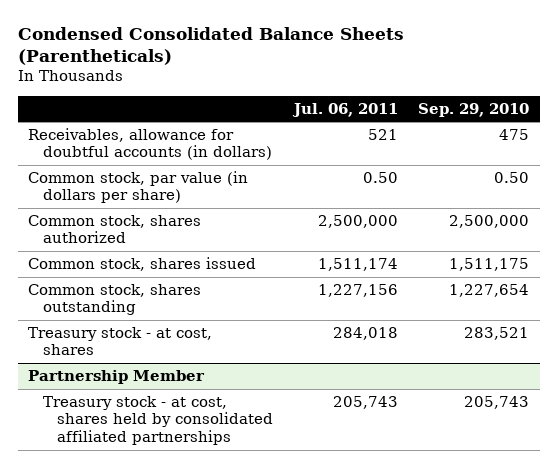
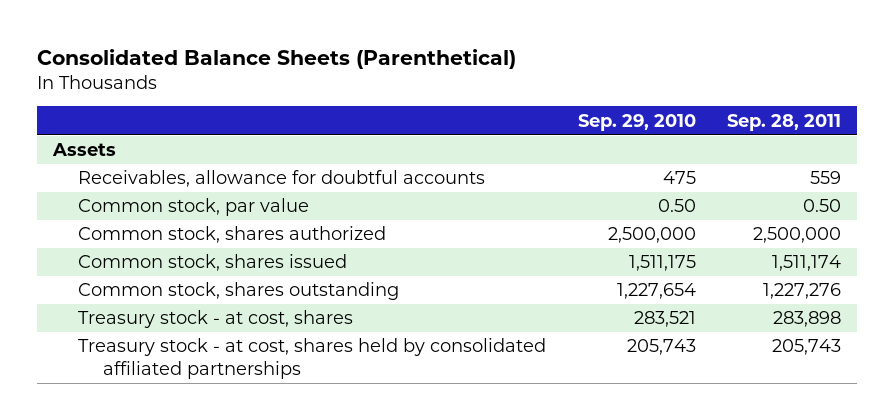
- Condensed Consolidated Balance Sheets (Parentheticals)
+ Consolidated Balance Sheets (Parenthetical)
- | Jul. 06, 2011 | Sep. 29, 2010
+ | Sep. 29, 2010 | Sep. 28, 2011
- Receivables, allowance for doubtful accounts (in dollars) | 521 | 475
- Common stock, par value (in dollars per share) | 0.50 | 0.50
+ Assets
+ Receivables, allowance for doubtful accounts | 475 | 559
+ Common stock, par value | 0.50 | 0.50
- Partnership Member

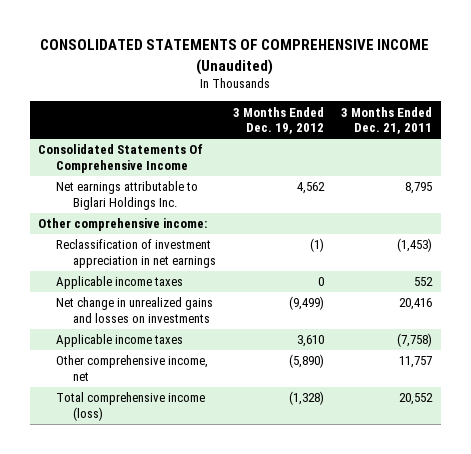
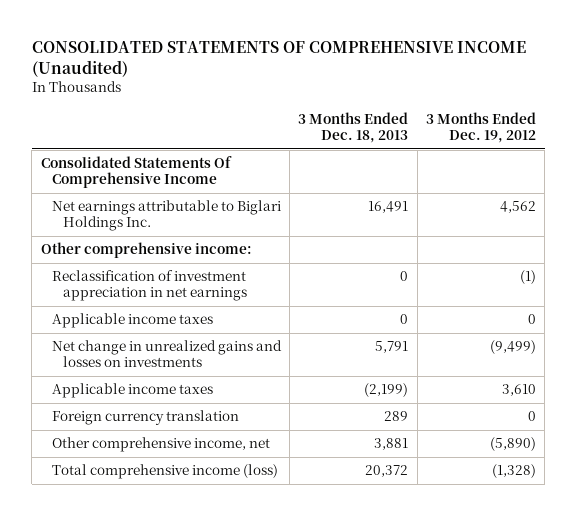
- | 3 Months Ended Dec. 19, 2012 | 3 Months Ended Dec. 21, 2011
+ | 3 Months Ended Dec. 18, 2013 | 3 Months Ended Dec. 19, 2012
+ Foreign currency translation | 289 | 0

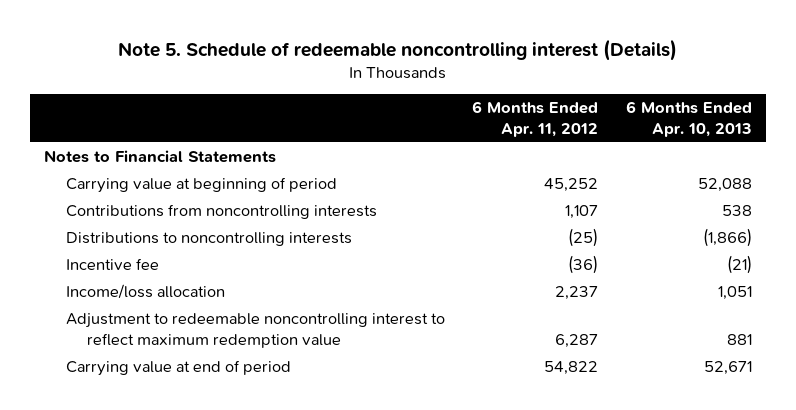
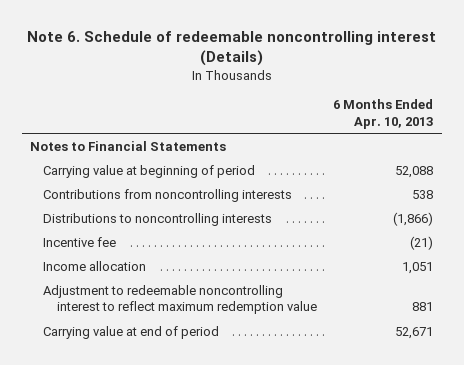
- Note 5. Schedule of redeemable noncontrolling interest (Details)
+ Note 6. Schedule of redeemable noncontrolling interest (Details)
- | 6 Months Ended Apr. 11, 2012 | 6 Months Ended Apr. 10, 2013
+ | 6 Months Ended Apr. 10, 2013
- Income/loss allocation | 2,237 | 1,051
+ Income allocation | 1,051

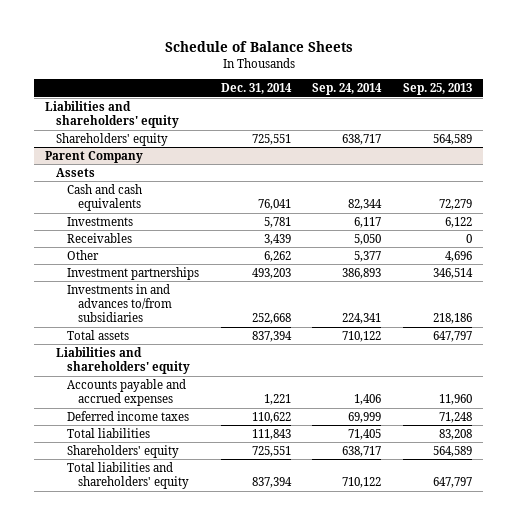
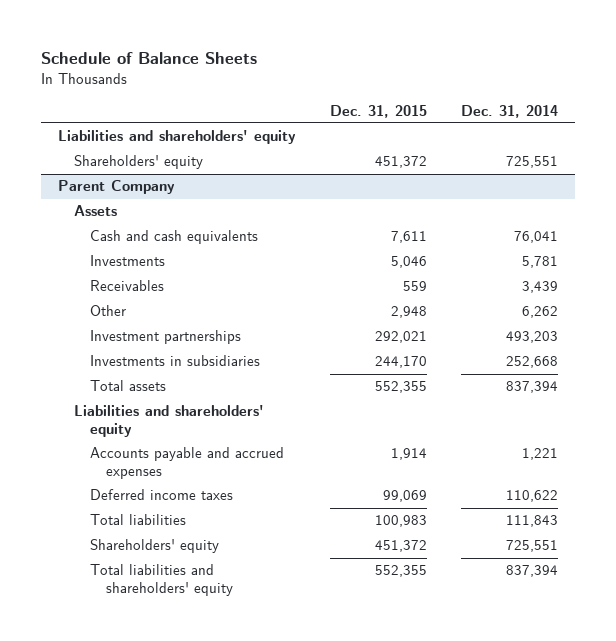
- | Dec. 31, 2014 | Sep. 24, 2014 | Sep. 25, 2013
+ | Dec. 31, 2015 | Dec. 31, 2014
@ Parent Company
- Investments in and advances to/from subsidiaries | 252,668 | 224,341 | 218,186
+ Investments in subsidiaries | 244,170 | 252,668

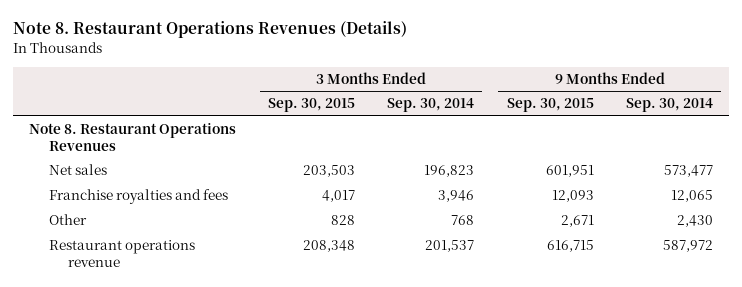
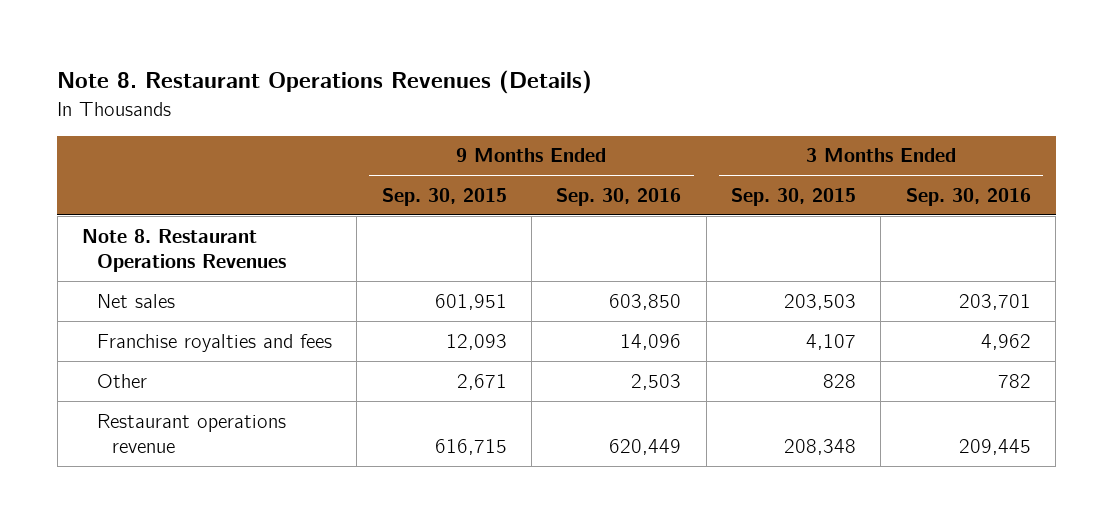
- | 3 Months Ended Sep. 30, 2015 | 3 Months Ended Sep. 30, 2014 | 9 Months Ended Sep. 30, 2015 | 9 Months Ended Sep. 30, 2014
+ | 9 Months Ended Sep. 30, 2015 | 9 Months Ended Sep. 30, 2016 | 3 Months Ended Sep. 30, 2015 | 3 Months Ended Sep. 30, 2016
- Franchise royalties and fees | 4,017 | 3,946 | 12,093 | 12,065
+ Franchise royalties and fees | 12,093 | 14,096 | 4,107 | 4,962

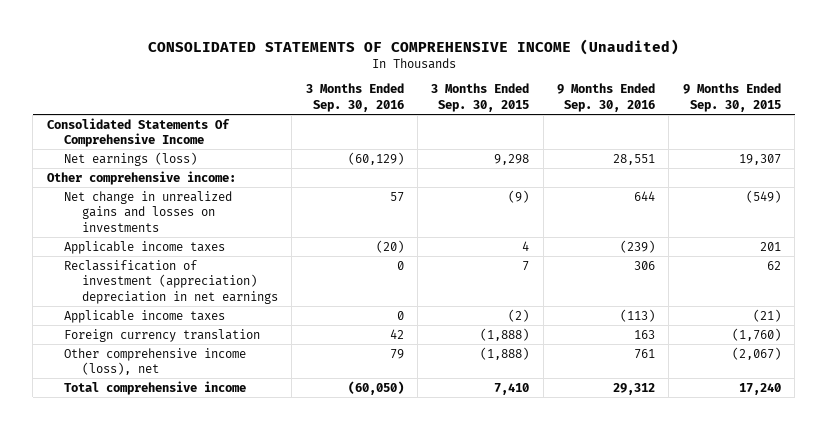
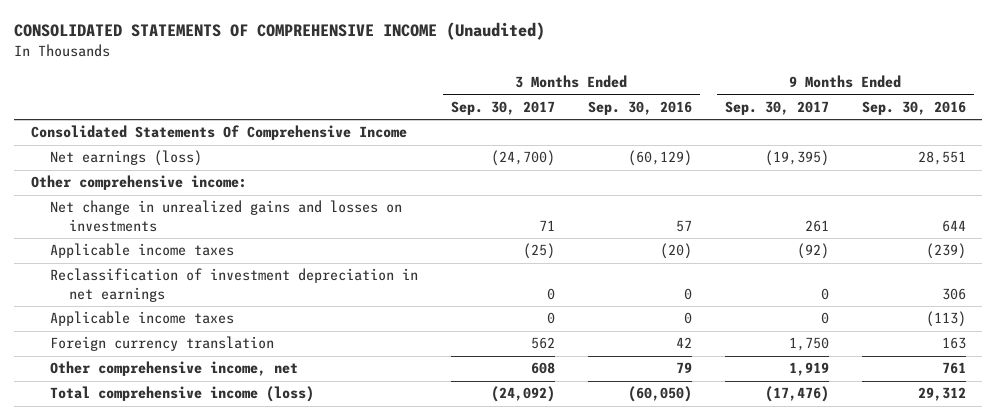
- | 3 Months Ended Sep. 30, 2016 | 3 Months Ended Sep. 30, 2015 | 9 Months Ended Sep. 30, 2016 | 9 Months Ended Sep. 30, 2015
+ | 3 Months Ended Sep. 30, 2017 | 3 Months Ended Sep. 30, 2016 | 9 Months Ended Sep. 30, 2017 | 9 Months Ended Sep. 30, 2016
- Reclassification of investment (appreciation) depreciation in net earnings | 0 | 7 | 306 | 62
+ Reclassification of investment depreciation in net earnings | 0 | 0 | 0 | 306
- Other comprehensive income (loss), net | 79 | (1,888) | 761 | (2,067)
- Total comprehensive income | (60,050) | 7,410 | 29,312 | 17,240
+ Other comprehensive income, net | 608 | 79 | 1,919 | 761
+ Total comprehensive income (loss) | (24,092) | (60,050) | (17,476) | 29,312

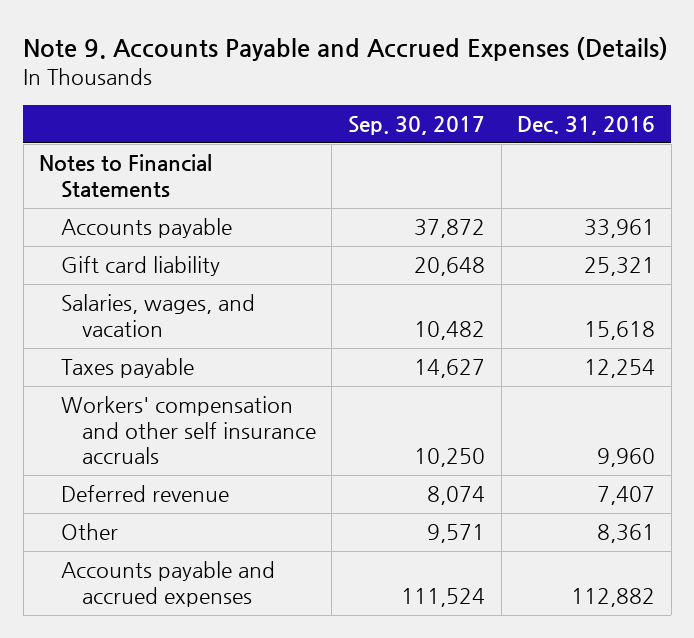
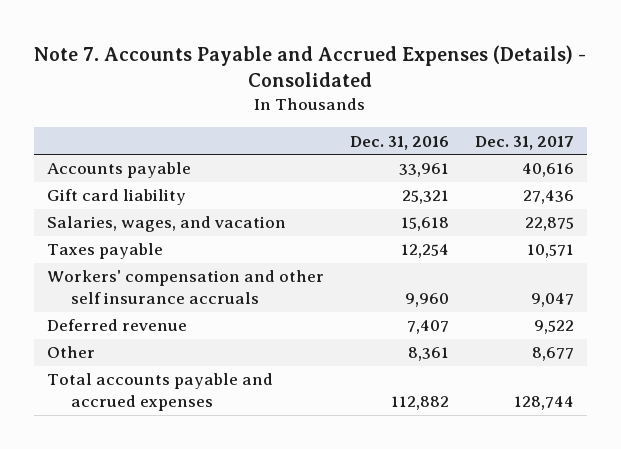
- Note 9. Accounts Payable and Accrued Expenses (Details)
+ Note 7. Accounts Payable and Accrued Expenses (Details) - Consolidated
- | Sep. 30, 2017 | Dec. 31, 2016
+ | Dec. 31, 2016 | Dec. 31, 2017
- Notes to Financial Statements
- Accounts payable and accrued expenses | 111,524 | 112,882
+ Total accounts payable and accrued expenses | 112,882 | 128,744

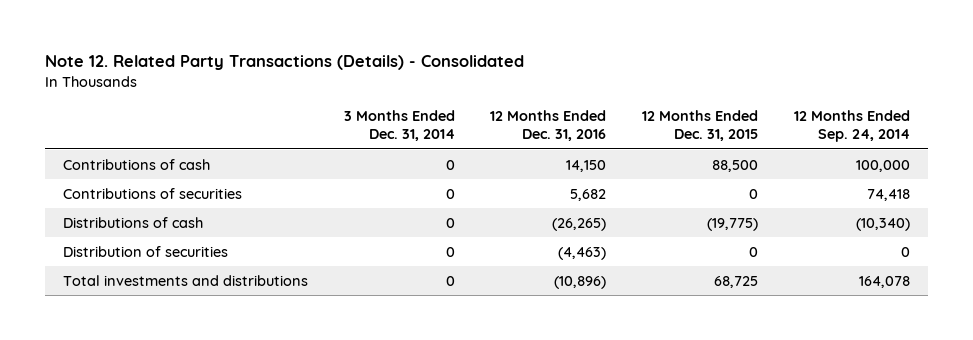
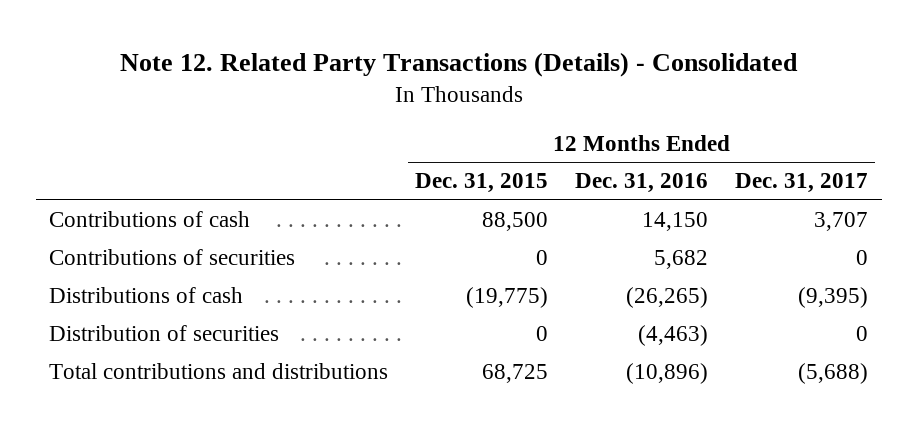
- | 3 Months Ended Dec. 31, 2014 | 12 Months Ended Dec. 31, 2016 | 12 Months Ended Dec. 31, 2015 | 12 Months Ended Sep. 24, 2014
+ | 12 Months Ended Dec. 31, 2015 | 12 Months Ended Dec. 31, 2016 | 12 Months Ended Dec. 31, 2017
- Total investments and distributions | 0 | (10,896) | 68,725 | 164,078
+ Total contributions and distributions | 68,725 | (10,896) | (5,688)

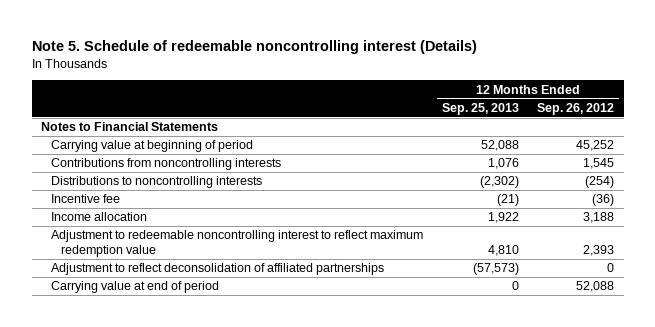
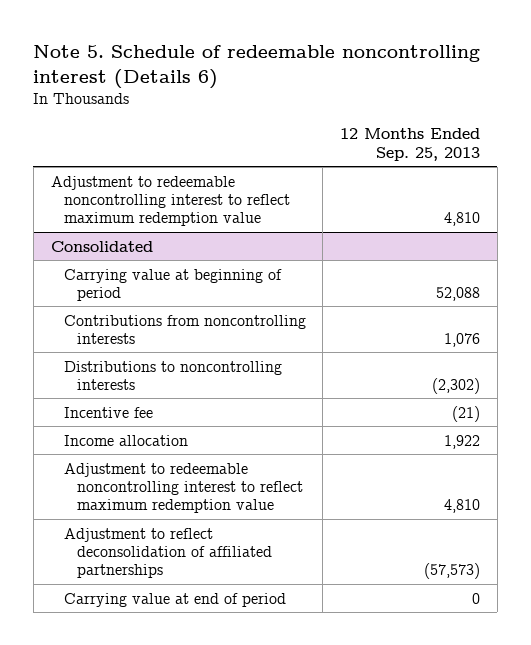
- Note 5. Schedule of redeemable noncontrolling interest (Details)
+ Note 5. Schedule of redeemable noncontrolling interest (Details 6)
- | 12 Months Ended Sep. 25, 2013 | 12 Months Ended Sep. 26, 2012
+ | 12 Months Ended Sep. 25, 2013
- Notes to Financial Statements
+ Adjustment to redeemable noncontrolling interest to reflect maximum redemption value | 4,810
+ Consolidated

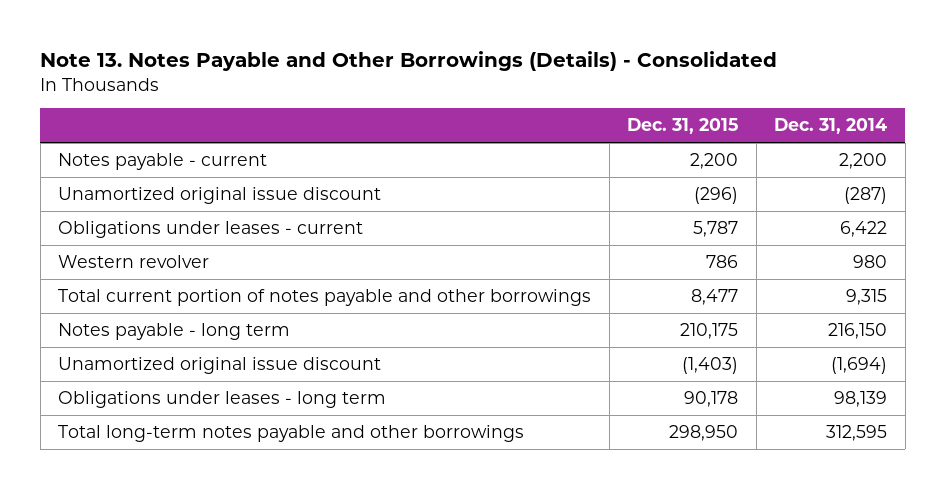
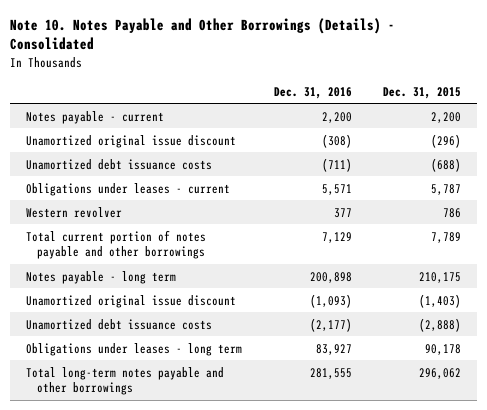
- Note 13. Notes Payable and Other Borrowings (Details) - Consolidated
+ Note 10. Notes Payable and Other Borrowings (Details) - Consolidated
- | Dec. 31, 2015 | Dec. 31, 2014
+ | Dec. 31, 2016 | Dec. 31, 2015
+ Unamortized debt issuance costs | (711) | (688)
- Total current portion of notes payable and other borrowings | 8,477 | 9,315
+ Total current portion of notes payable and other borrowings | 7,129 | 7,789
+ Unamortized debt issuance costs | (2,177) | (2,888)
- Total long-term notes payable and other borrowings | 298,950 | 312,595
+ Total long-term notes payable and other borrowings | 281,555 | 296,062

